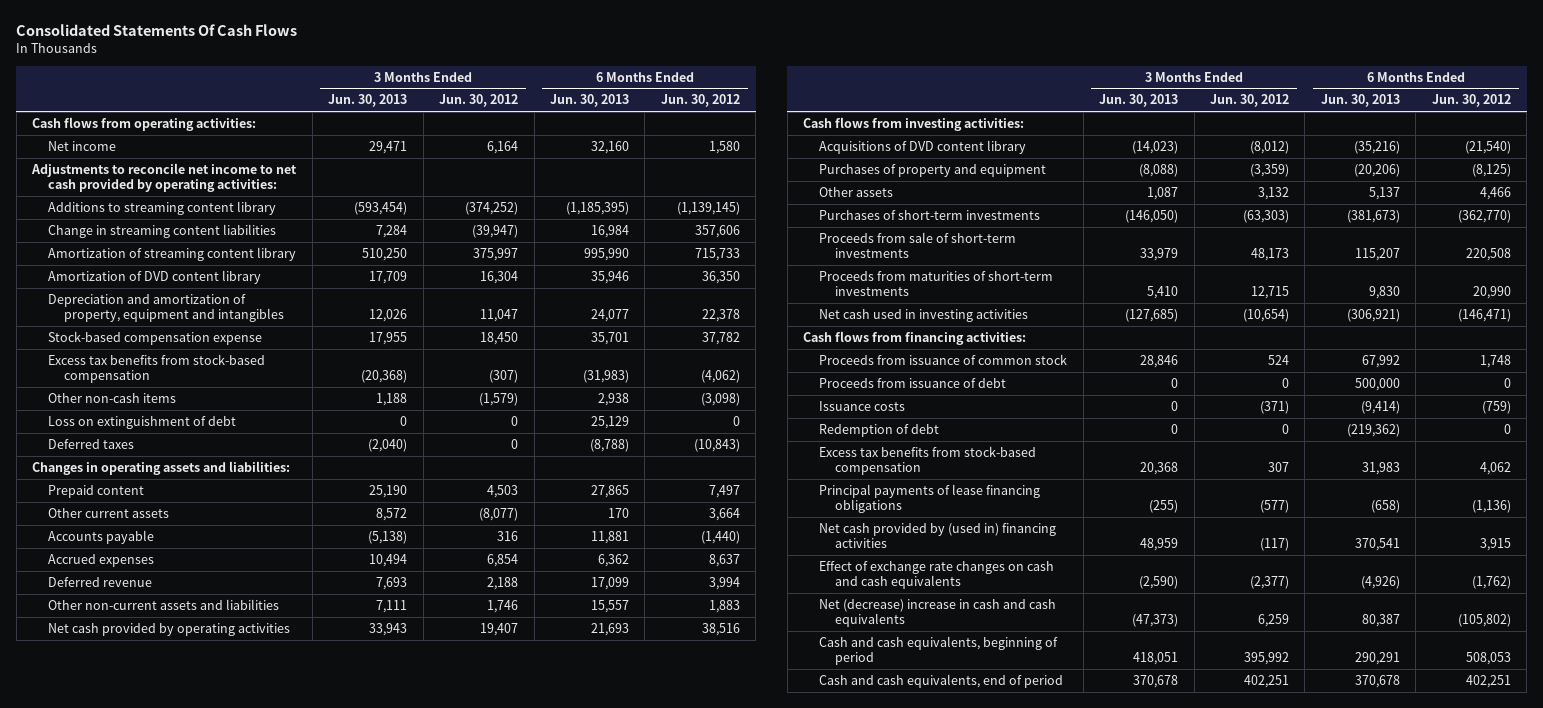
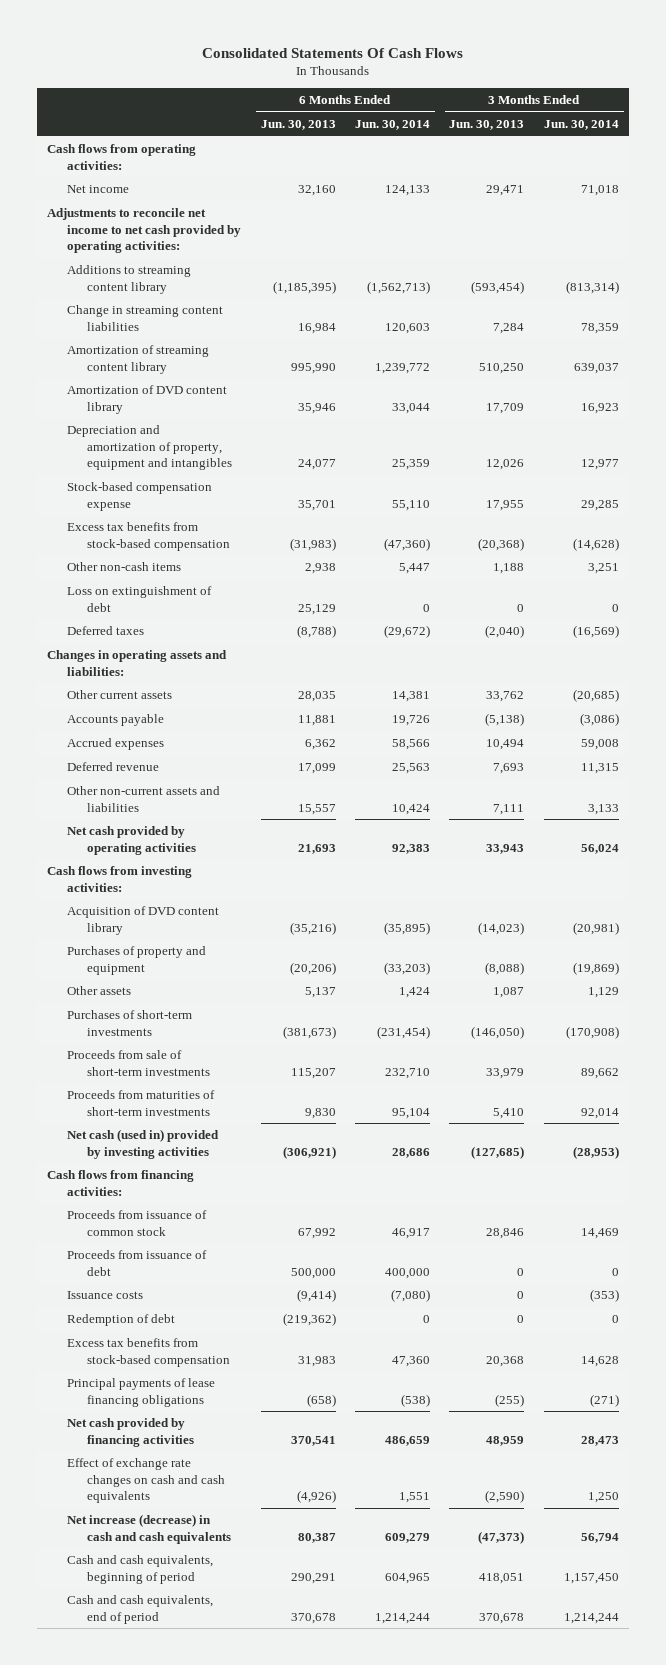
- | 3 Months Ended Jun. 30, 2013 | 3 Months Ended Jun. 30, 2012 | 6 Months Ended Jun. 30, 2013 | 6 Months Ended Jun. 30, 2012
+ | 6 Months Ended Jun. 30, 2013 | 6 Months Ended Jun. 30, 2014 | 3 Months Ended Jun. 30, 2013 | 3 Months Ended Jun. 30, 2014
- Prepaid content | 25,190 | 4,503 | 27,865 | 7,497
- Other current assets | 8,572 | (8,077) | 170 | 3,664
+ Other current assets | 28,035 | 14,381 | 33,762 | (20,685)
- Acquisitions of DVD content library | (14,023) | (8,012) | (35,216) | (21,540)
+ Acquisition of DVD content library | (35,216) | (35,895) | (14,023) | (20,981)
- Net cash used in investing activities | (127,685) | (10,654) | (306,921) | (146,471)
+ Net cash (used in) provided by investing activities | (306,921) | 28,686 | (127,685) | (28,953)
- Net cash provided by (used in) financing activities | 48,959 | (117) | 370,541 | 3,915
+ Net cash provided by financing activities | 370,541 | 486,659 | 48,959 | 28,473
- Net (decrease) increase in cash and cash equivalents | (47,373) | 6,259 | 80,387 | (105,802)
+ Net increase (decrease) in cash and cash equivalents | 80,387 | 609,279 | (47,373) | 56,794

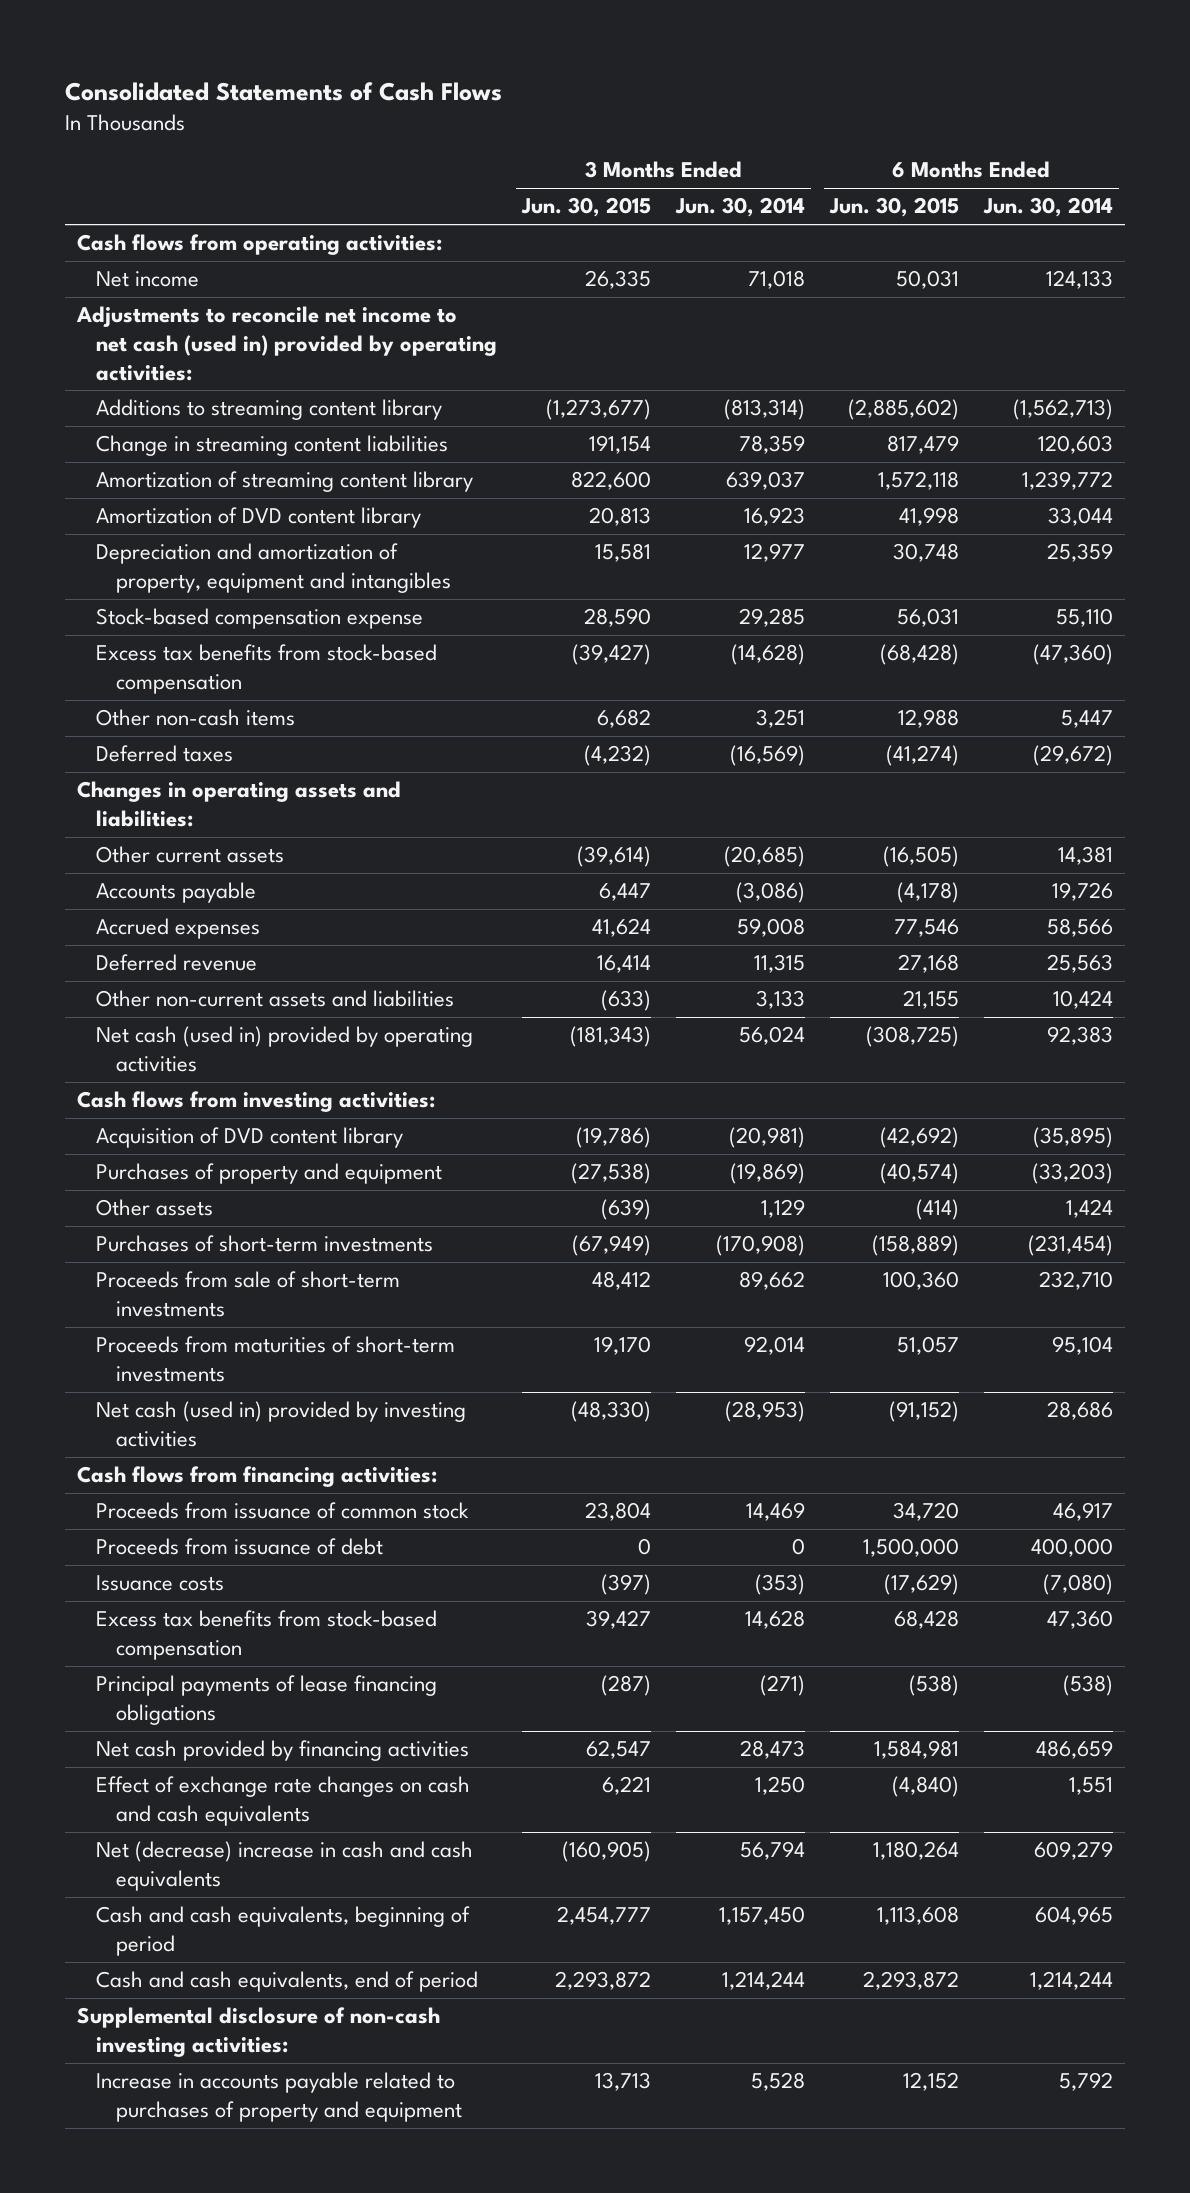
- Consolidated Statements Of Cash Flows
+ Consolidated Statements of Cash Flows
- | 6 Months Ended Jun. 30, 2013 | 6 Months Ended Jun. 30, 2014 | 3 Months Ended Jun. 30, 2013 | 3 Months Ended Jun. 30, 2014
+ | 3 Months Ended Jun. 30, 2015 | 3 Months Ended Jun. 30, 2014 | 6 Months Ended Jun. 30, 2015 | 6 Months Ended Jun. 30, 2014
- Adjustments to reconcile net income to net cash provided by operating activities:
+ Adjustments to reconcile net income to net cash (used in) provided by operating activities:
- Loss on extinguishment of debt | 25,129 | 0 | 0 | 0
- Net cash provided by operating activities | 21,693 | 92,383 | 33,943 | 56,024
+ Net cash (used in) provided by operating activities | (181,343) | 56,024 | (308,725) | 92,383
- Redemption of debt | (219,362) | 0 | 0 | 0
- Net increase (decrease) in cash and cash equivalents | 80,387 | 609,279 | (47,373) | 56,794
+ Net (decrease) increase in cash and cash equivalents | (160,905) | 56,794 | 1,180,264 | 609,279
+ Supplemental disclosure of non-cash investing activities:
+ Increase in accounts payable related to purchases of property and equipment | 13,713 | 5,528 | 12,152 | 5,792

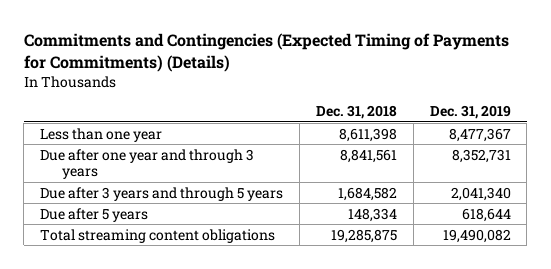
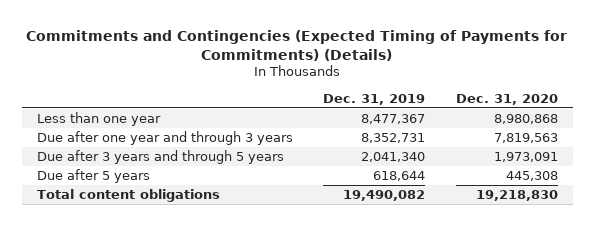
- | Dec. 31, 2018 | Dec. 31, 2019
+ | Dec. 31, 2019 | Dec. 31, 2020
- Total streaming content obligations | 19,285,875 | 19,490,082
+ Total content obligations | 19,490,082 | 19,218,830

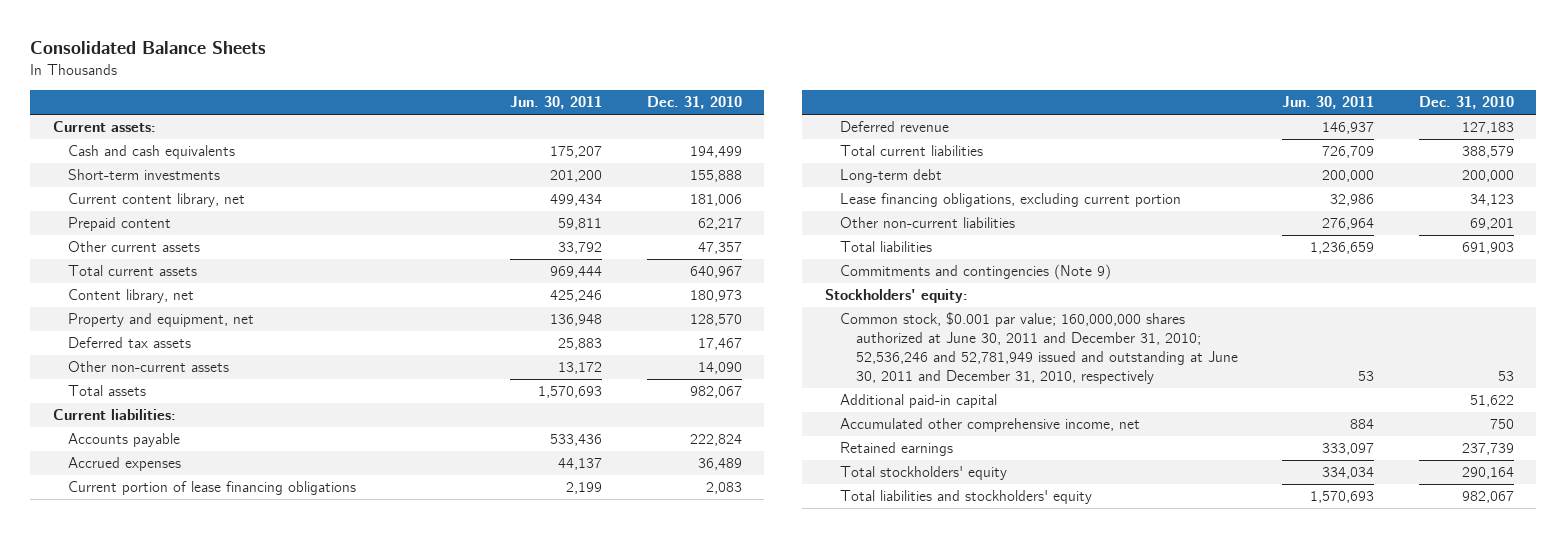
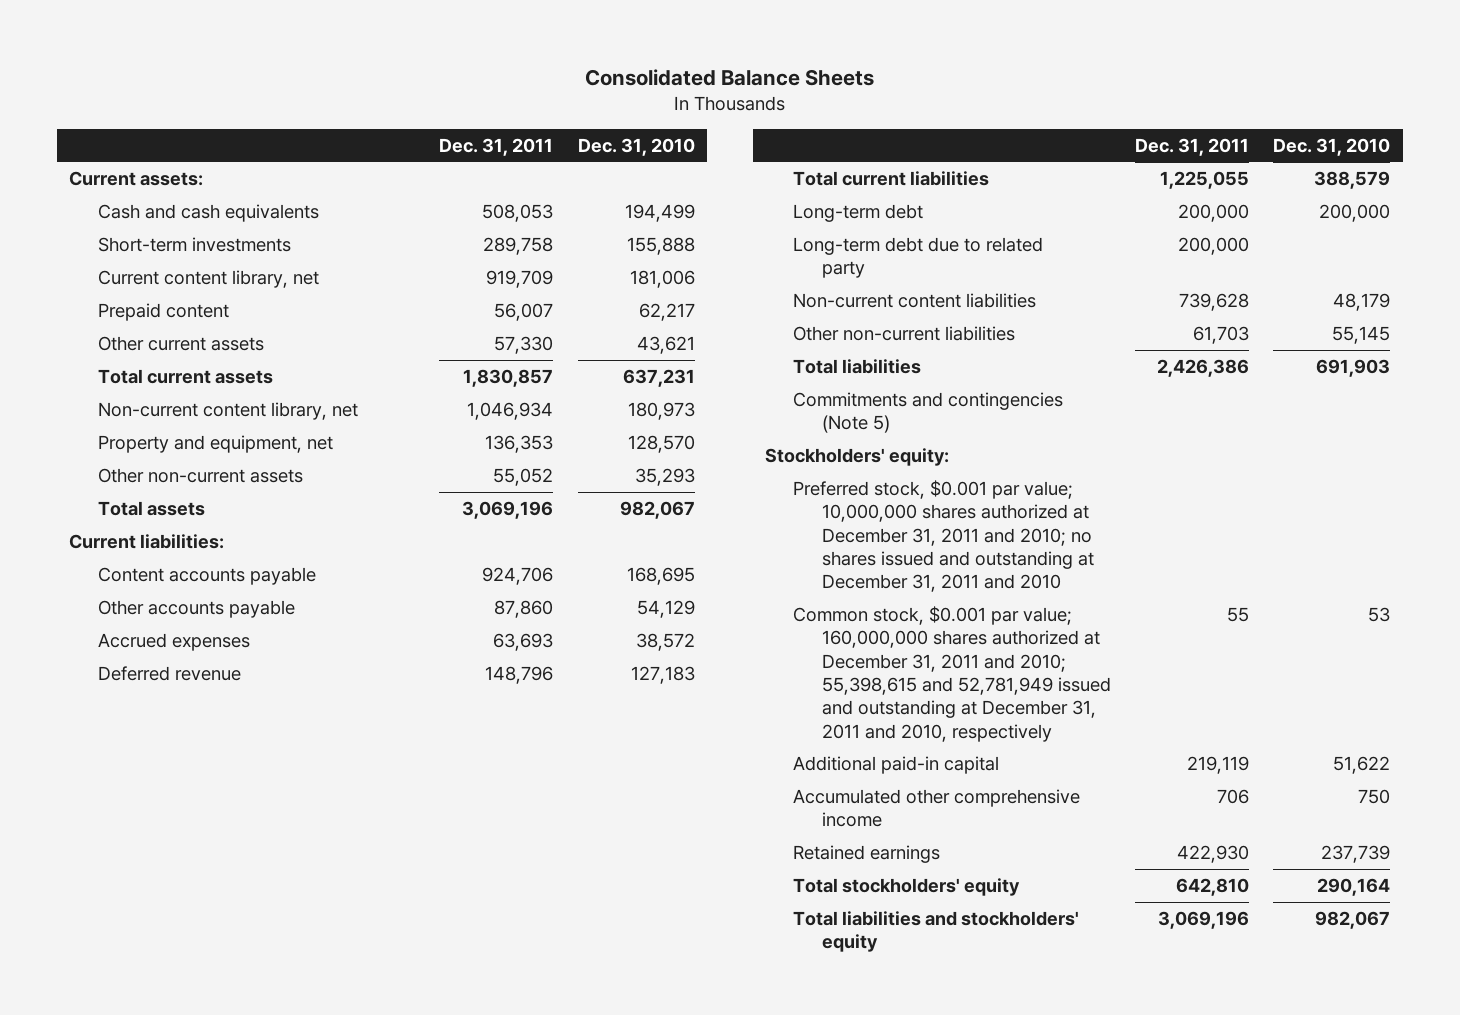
- | Jun. 30, 2011 | Dec. 31, 2010
+ | Dec. 31, 2011 | Dec. 31, 2010
- Other current assets | 33,792 | 47,357
- Total current assets | 969,444 | 640,967
- Content library, net | 425,246 | 180,973
+ Other current assets | 57,330 | 43,621
+ Total current assets | 1,830,857 | 637,231
+ Non-current content library, net | 1,046,934 | 180,973
- Deferred tax assets | 25,883 | 17,467
- Other non-current assets | 13,172 | 14,090
+ Other non-current assets | 55,052 | 35,293
- Accounts payable | 533,436 | 222,824
- Accrued expenses | 44,137 | 36,489
- Current portion of lease financing obligations | 2,199 | 2,083
+ Content accounts payable | 924,706 | 168,695
+ Other accounts payable | 87,860 | 54,129
+ Accrued expenses | 63,693 | 38,572
- Lease financing obligations, excluding current portion | 32,986 | 34,123
- Other non-current liabilities | 276,964 | 69,201
+ Long-term debt due to related party | 200,000 |
+ Non-current content liabilities | 739,628 | 48,179
+ Other non-current liabilities | 61,703 | 55,145
- Commitments and contingencies (Note 9)
+ Commitments and contingencies (Note 5)
- Common stock, $0.001 par value; 160,000,000 shares authorized at June 30, 2011 and December 31, 2010; 52,536,246 and 52,781,949 issued and outstanding at June 30, 2011 and December 31, 2010, respectively | 53 | 53
+ Preferred stock, $0.001 par value; 10,000,000 shares authorized at December 31, 2011 and 2010; no shares issued and outstanding at December 31, 2011 and 2010
+ Common stock, $0.001 par value; 160,000,000 shares authorized at December 31, 2011 and 2010; 55,398,615 and 52,781,949 issued and outstanding at December 31, 2011 and 2010, respectively | 55 | 53
- Accumulated other comprehensive income, net | 884 | 750
+ Accumulated other comprehensive income | 706 | 750

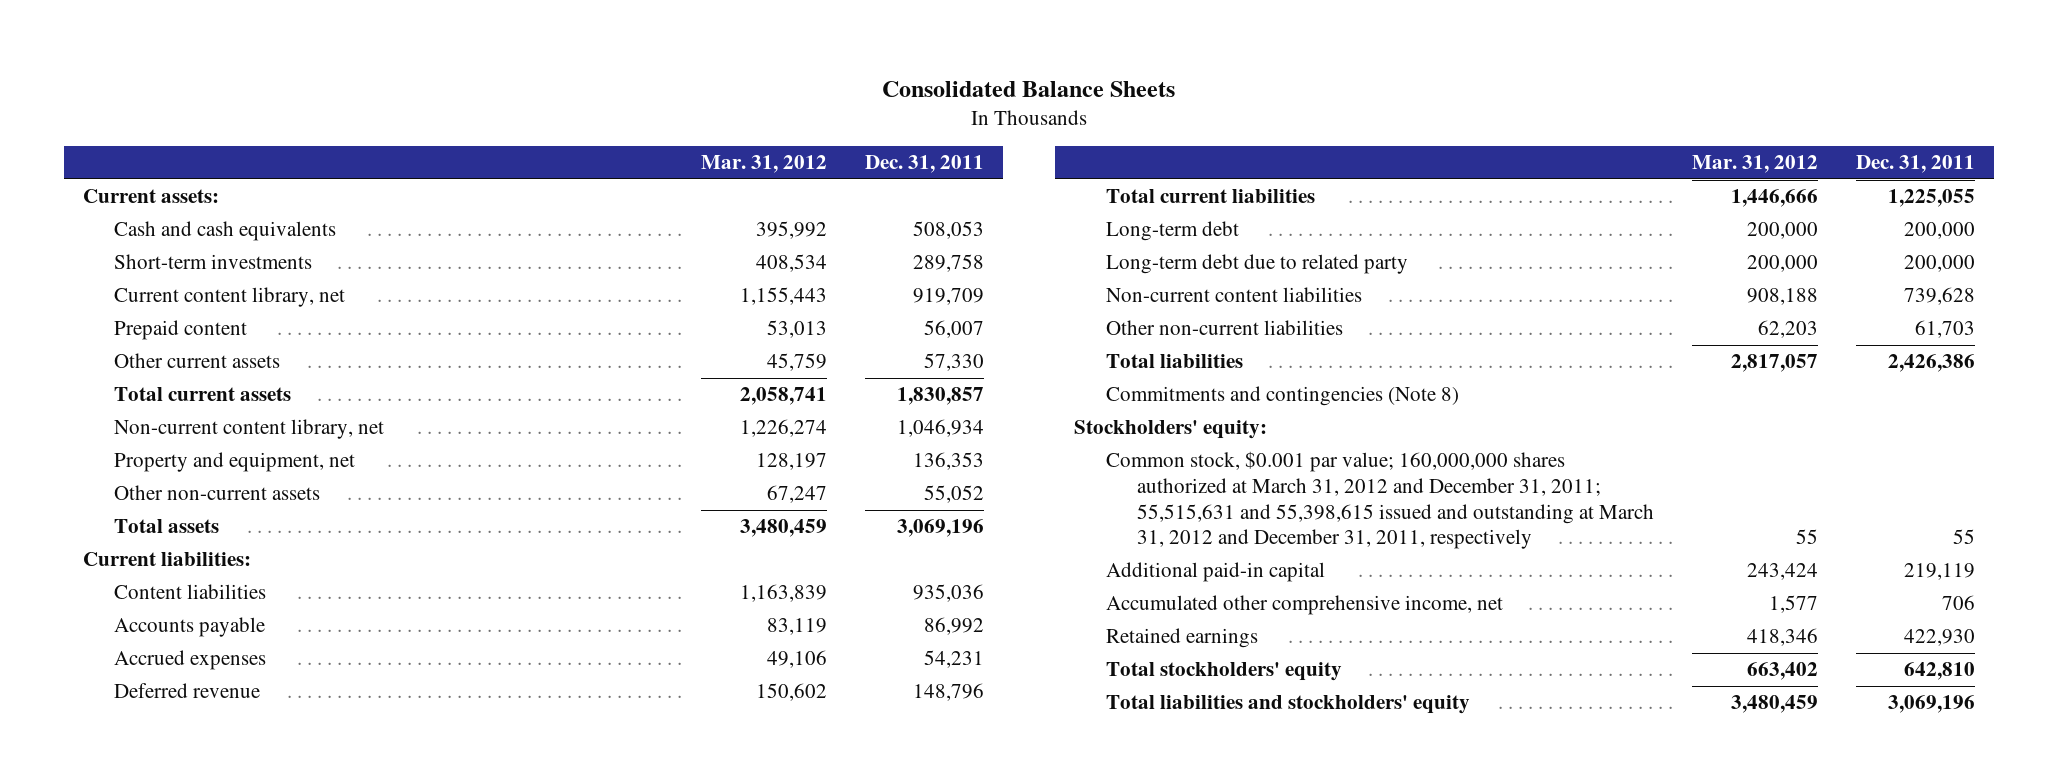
- | Dec. 31, 2011 | Dec. 31, 2010
+ | Mar. 31, 2012 | Dec. 31, 2011
- Content accounts payable | 924,706 | 168,695
- Other accounts payable | 87,860 | 54,129
- Accrued expenses | 63,693 | 38,572
+ Content liabilities | 1,163,839 | 935,036
+ Accounts payable | 83,119 | 86,992
+ Accrued expenses | 49,106 | 54,231
- Commitments and contingencies (Note 5)
+ Commitments and contingencies (Note 8)
- Preferred stock, $0.001 par value; 10,000,000 shares authorized at December 31, 2011 and 2010; no shares issued and outstanding at December 31, 2011 and 2010
- Common stock, $0.001 par value; 160,000,000 shares authorized at December 31, 2011 and 2010; 55,398,615 and 52,781,949 issued and outstanding at December 31, 2011 and 2010, respectively | 55 | 53
+ Common stock, $0.001 par value; 160,000,000 shares authorized at March 31, 2012 and December 31, 2011; 55,515,631 and 55,398,615 issued and outstanding at March 31, 2012 and December 31, 2011, respectively | 55 | 55
- Accumulated other comprehensive income | 706 | 750
+ Accumulated other comprehensive income, net | 1,577 | 706

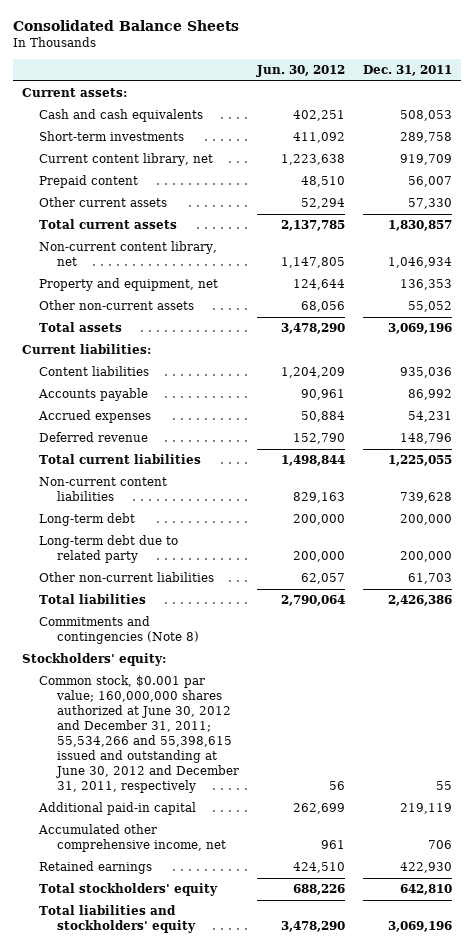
- | Mar. 31, 2012 | Dec. 31, 2011
+ | Jun. 30, 2012 | Dec. 31, 2011
moved up: Non-current content liabilities | 829,163 | 739,628
- Common stock, $0.001 par value; 160,000,000 shares authorized at March 31, 2012 and December 31, 2011; 55,515,631 and 55,398,615 issued and outstanding at March 31, 2012 and December 31, 2011, respectively | 55 | 55
+ Common stock, $0.001 par value; 160,000,000 shares authorized at June 30, 2012 and December 31, 2011; 55,534,266 and 55,398,615 issued and outstanding at June 30, 2012 and December 31, 2011, respectively | 56 | 55

